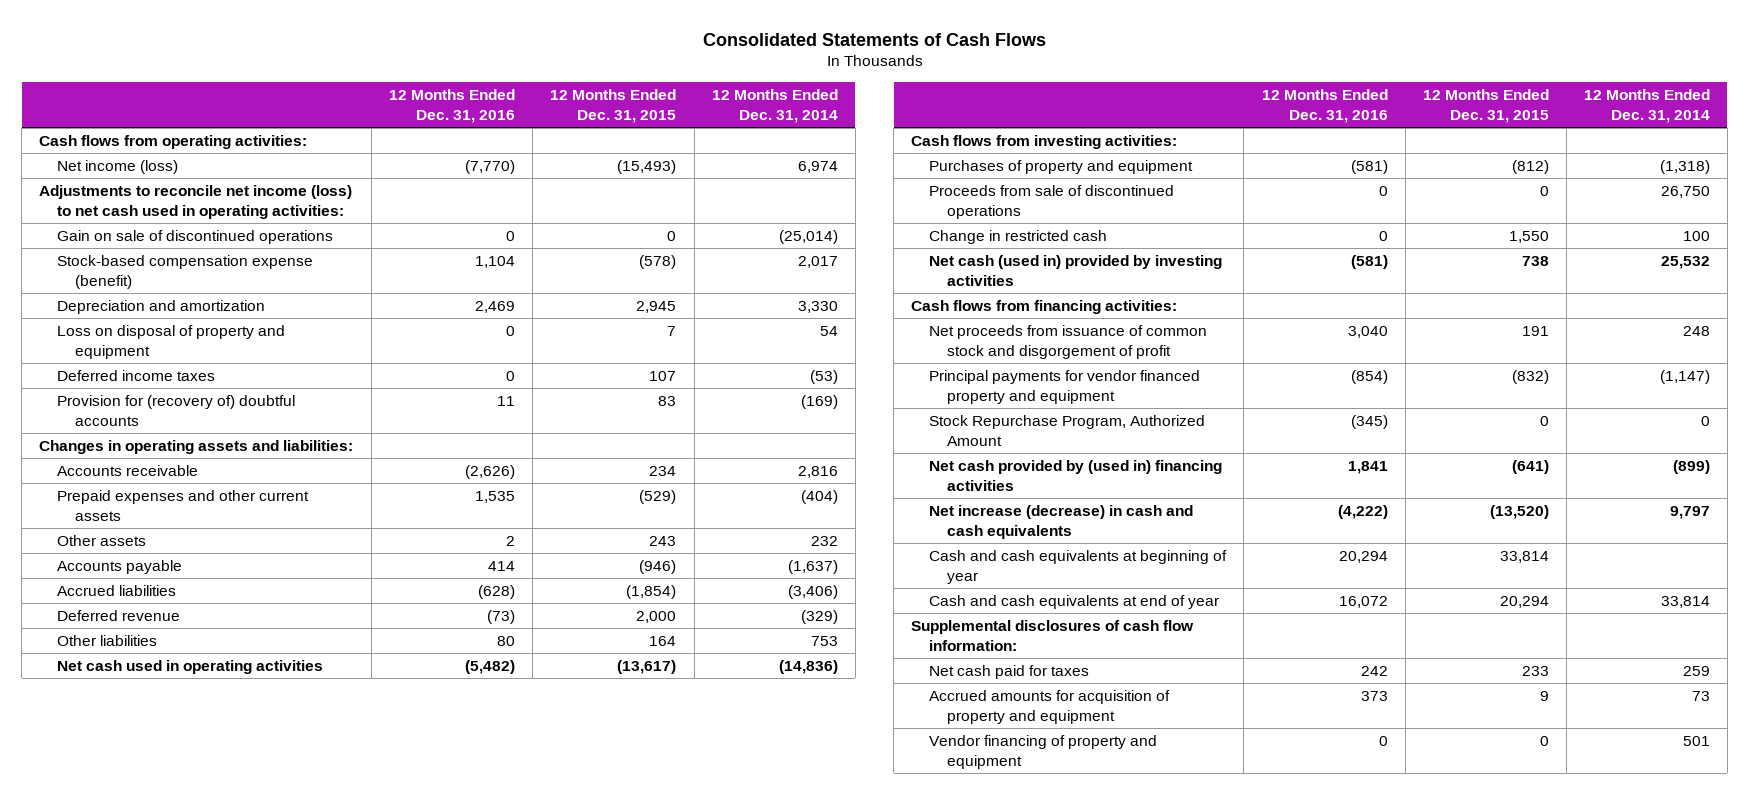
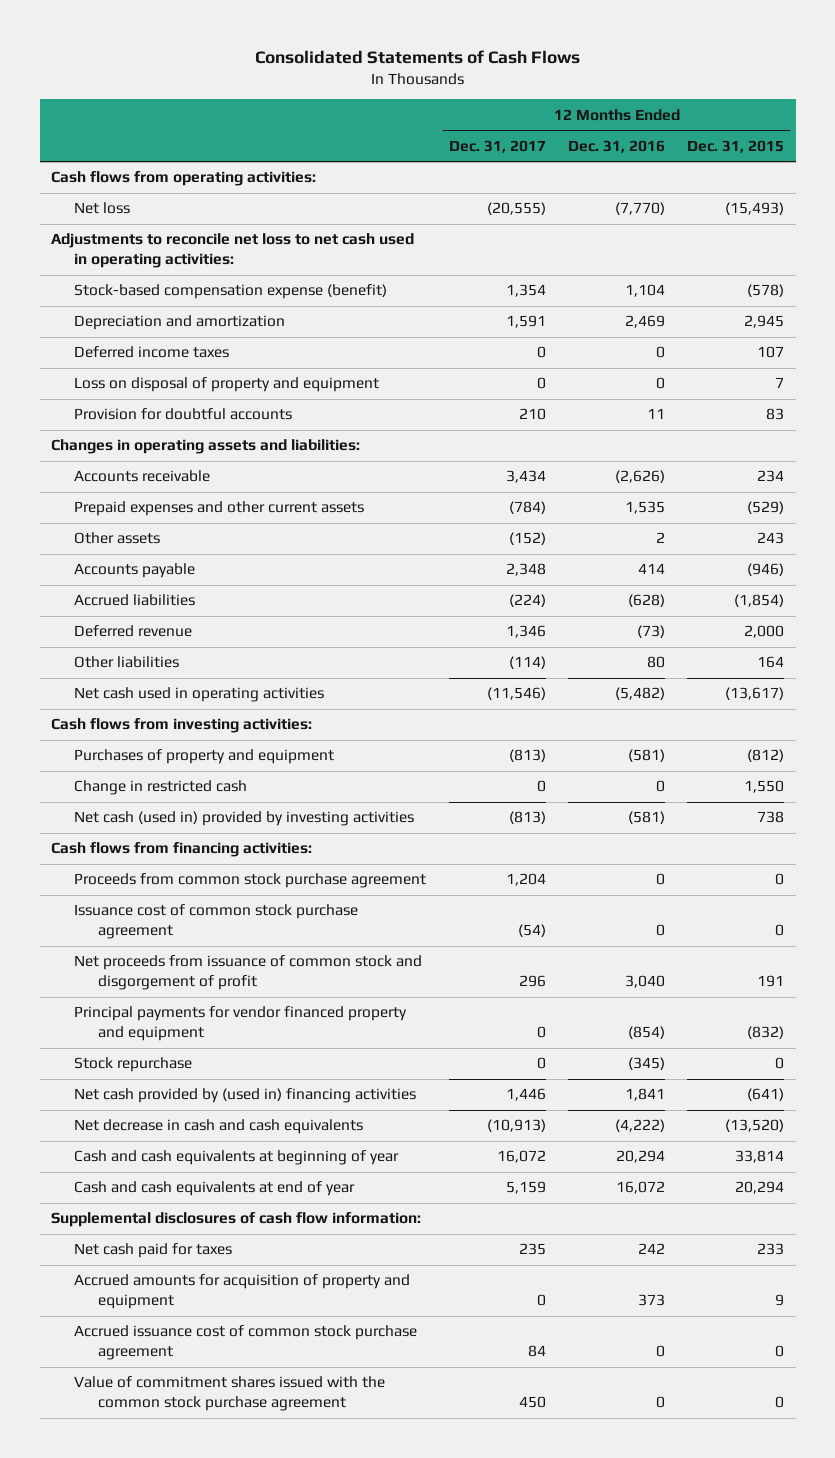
- | 12 Months Ended Dec. 31, 2016 | 12 Months Ended Dec. 31, 2015 | 12 Months Ended Dec. 31, 2014
+ | 12 Months Ended Dec. 31, 2017 | 12 Months Ended Dec. 31, 2016 | 12 Months Ended Dec. 31, 2015
- Net income (loss) | (7,770) | (15,493) | 6,974
- Adjustments to reconcile net income (loss) to net cash used in operating activities:
- Gain on sale of discontinued operations | 0 | 0 | (25,014)
+ Net loss | (20,555) | (7,770) | (15,493)
+ Adjustments to reconcile net loss to net cash used in operating activities:
- Provision for (recovery of) doubtful accounts | 11 | 83 | (169)
moved down: Loss on disposal of property and equipment | 0 | 0 | 7
+ Provision for doubtful accounts | 210 | 11 | 83
- Proceeds from sale of discontinued operations | 0 | 0 | 26,750
+ Proceeds from common stock purchase agreement | 1,204 | 0 | 0
+ Issuance cost of common stock purchase agreement | (54) | 0 | 0
- Stock Repurchase Program, Authorized Amount | (345) | 0 | 0
+ Stock repurchase | 0 | (345) | 0
- Net increase (decrease) in cash and cash equivalents | (4,222) | (13,520) | 9,797
+ Net decrease in cash and cash equivalents | (10,913) | (4,222) | (13,520)
- Vendor financing of property and equipment | 0 | 0 | 501
+ Accrued issuance cost of common stock purchase agreement | 84 | 0 | 0
+ Value of commitment shares issued with the common stock purchase agreement | 450 | 0 | 0

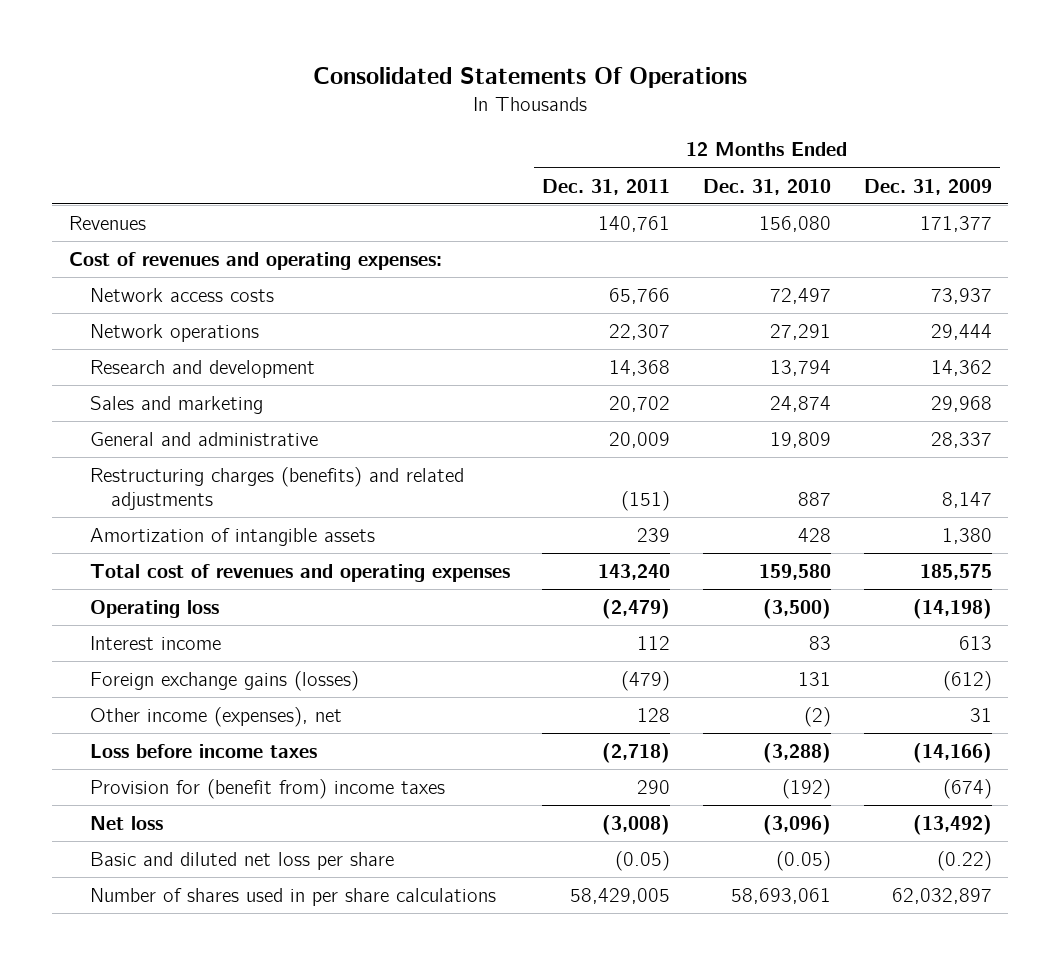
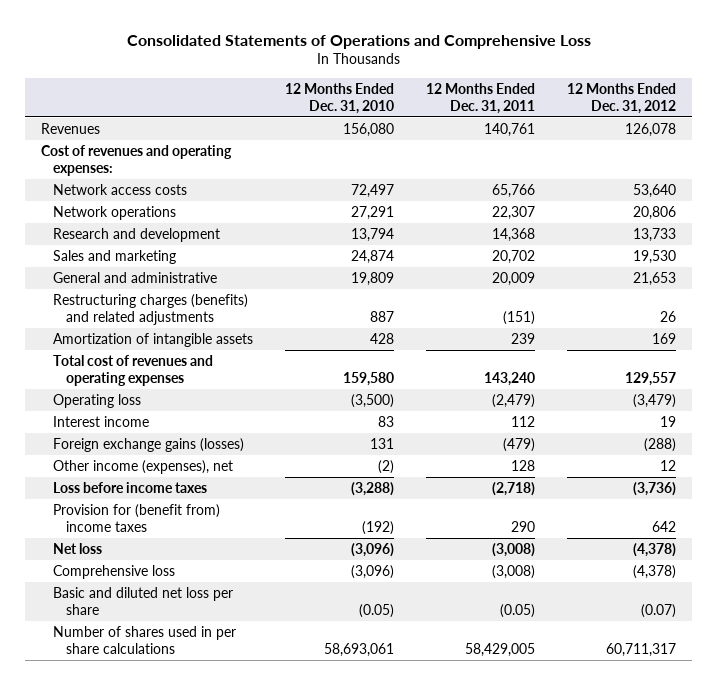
- Consolidated Statements Of Operations
+ Consolidated Statements of Operations and Comprehensive Loss
- | 12 Months Ended Dec. 31, 2011 | 12 Months Ended Dec. 31, 2010 | 12 Months Ended Dec. 31, 2009
+ | 12 Months Ended Dec. 31, 2010 | 12 Months Ended Dec. 31, 2011 | 12 Months Ended Dec. 31, 2012
+ Comprehensive loss | (3,096) | (3,008) | (4,378)

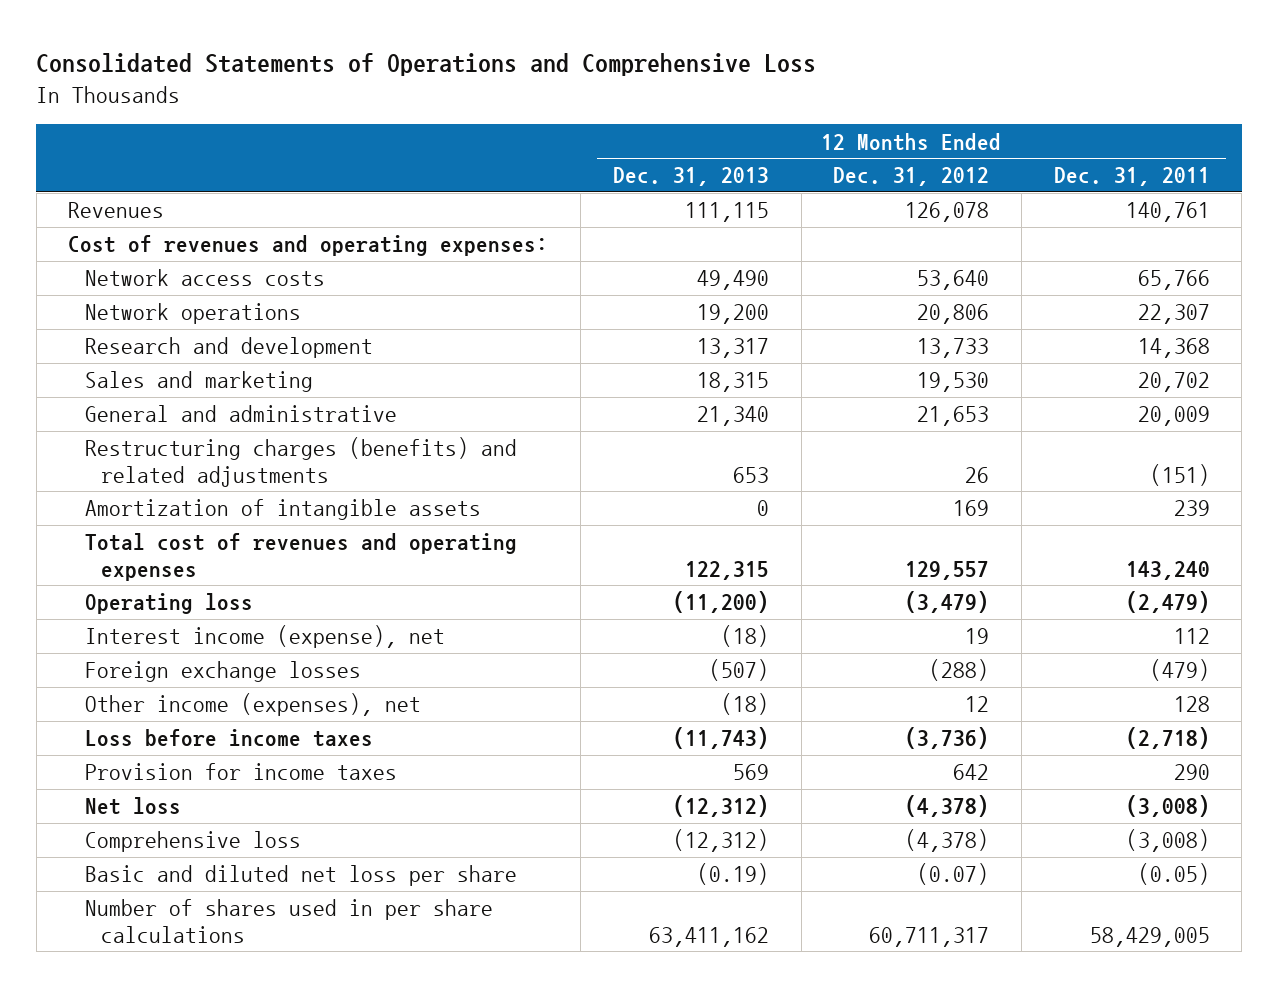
- | 12 Months Ended Dec. 31, 2010 | 12 Months Ended Dec. 31, 2011 | 12 Months Ended Dec. 31, 2012
+ | 12 Months Ended Dec. 31, 2013 | 12 Months Ended Dec. 31, 2012 | 12 Months Ended Dec. 31, 2011
- Interest income | 83 | 112 | 19
- Foreign exchange gains (losses) | 131 | (479) | (288)
+ Interest income (expense), net | (18) | 19 | 112
+ Foreign exchange losses | (507) | (288) | (479)
- Provision for (benefit from) income taxes | (192) | 290 | 642
+ Provision for income taxes | 569 | 642 | 290

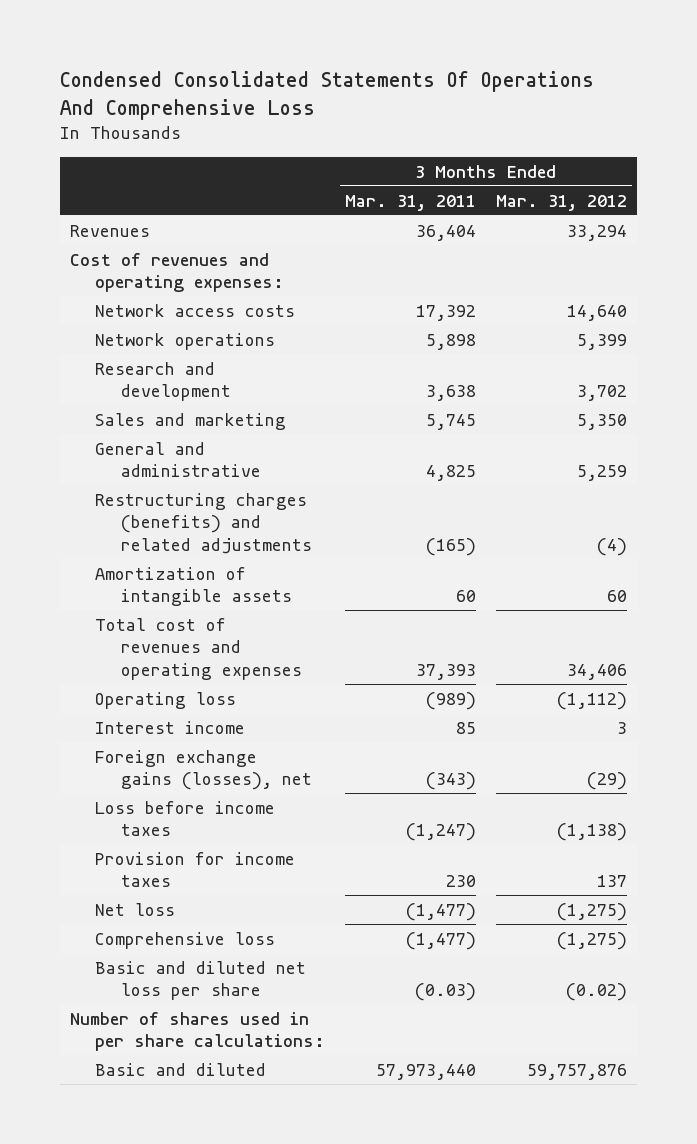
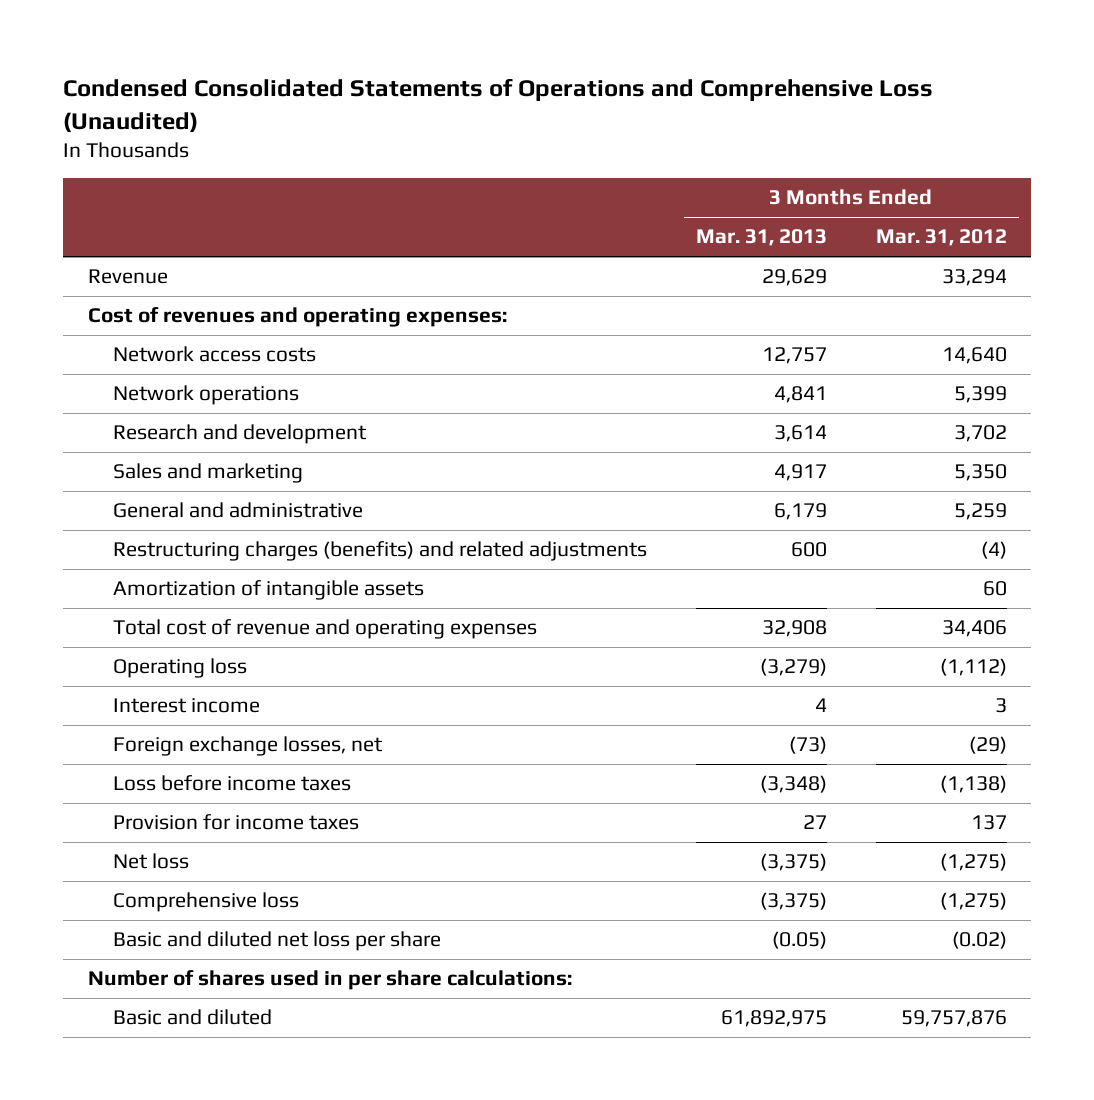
- Condensed Consolidated Statements Of Operations And Comprehensive Loss
+ Condensed Consolidated Statements of Operations and Comprehensive Loss (Unaudited)
- | 3 Months Ended Mar. 31, 2011 | 3 Months Ended Mar. 31, 2012
+ | 3 Months Ended Mar. 31, 2013 | 3 Months Ended Mar. 31, 2012
- Revenues | 36,404 | 33,294
+ Revenue | 29,629 | 33,294
- Total cost of revenues and operating expenses | 37,393 | 34,406
+ Total cost of revenue and operating expenses | 32,908 | 34,406
- Foreign exchange gains (losses), net | (343) | (29)
+ Foreign exchange losses, net | (73) | (29)

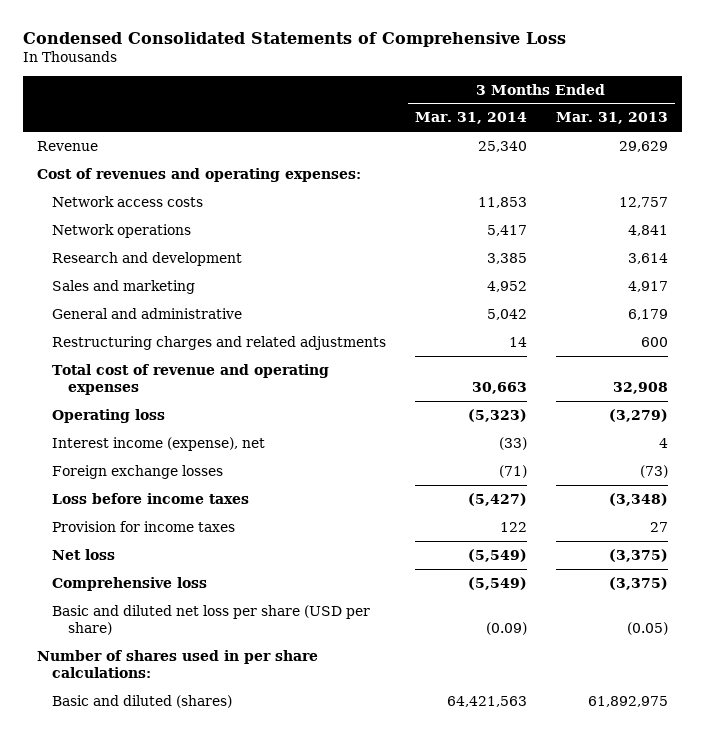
- Condensed Consolidated Statements of Operations and Comprehensive Loss (Unaudited)
+ Condensed Consolidated Statements of Comprehensive Loss
- | 3 Months Ended Mar. 31, 2013 | 3 Months Ended Mar. 31, 2012
+ | 3 Months Ended Mar. 31, 2014 | 3 Months Ended Mar. 31, 2013
- Restructuring charges (benefits) and related adjustments | 600 | (4)
- Amortization of intangible assets | | 60
+ Restructuring charges and related adjustments | 14 | 600
- Interest income | 4 | 3
- Foreign exchange losses, net | (73) | (29)
+ Interest income (expense), net | (33) | 4
+ Foreign exchange losses | (71) | (73)
- Basic and diluted net loss per share | (0.05) | (0.02)
+ Basic and diluted net loss per share (USD per share) | (0.09) | (0.05)
- Basic and diluted | 61,892,975 | 59,757,876
+ Basic and diluted (shares) | 64,421,563 | 61,892,975

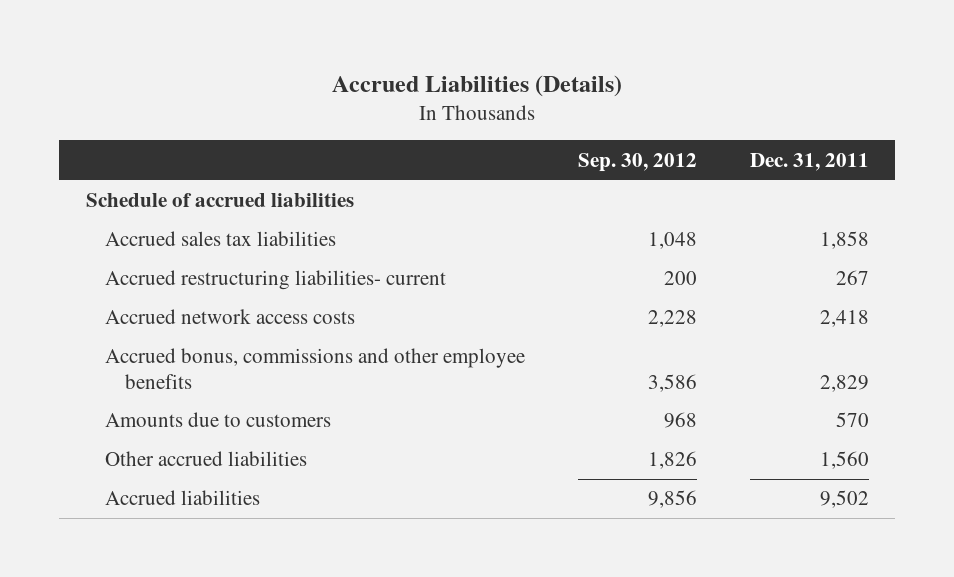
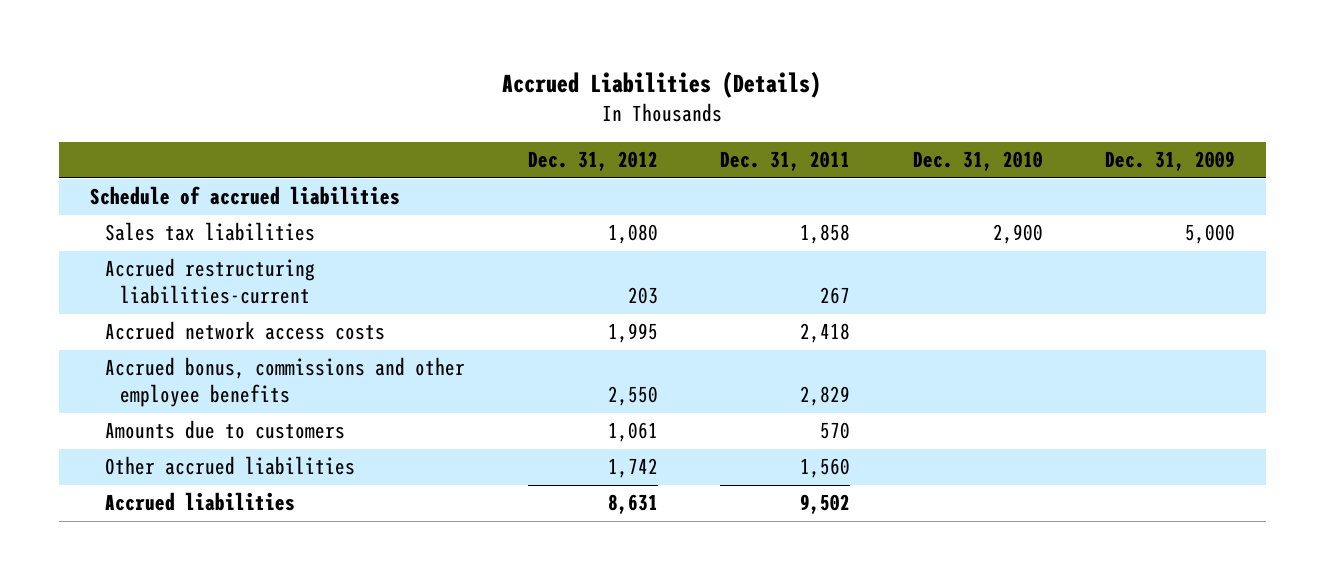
- | Sep. 30, 2012 | Dec. 31, 2011
+ | Dec. 31, 2012 | Dec. 31, 2011 | Dec. 31, 2010 | Dec. 31, 2009
- Accrued sales tax liabilities | 1,048 | 1,858
- Accrued restructuring liabilities- current | 200 | 267
+ Sales tax liabilities | 1,080 | 1,858 | 2,900 | 5,000
+ Accrued restructuring liabilities-current | 203 | 267 | |

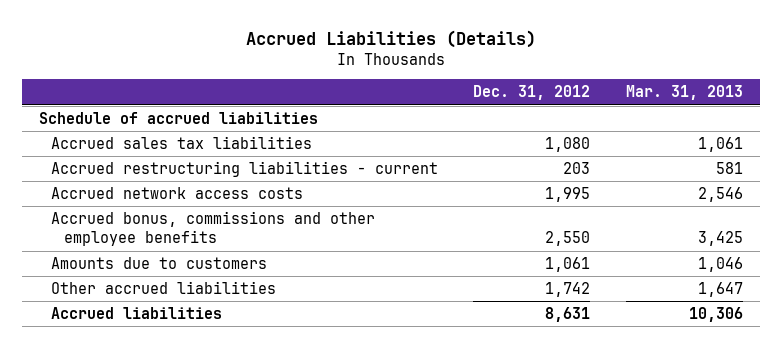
- | Dec. 31, 2012 | Dec. 31, 2011 | Dec. 31, 2010 | Dec. 31, 2009
+ | Dec. 31, 2012 | Mar. 31, 2013
- Sales tax liabilities | 1,080 | 1,858 | 2,900 | 5,000
- Accrued restructuring liabilities-current | 203 | 267 | |
+ Accrued sales tax liabilities | 1,080 | 1,061
+ Accrued restructuring liabilities - current | 203 | 581

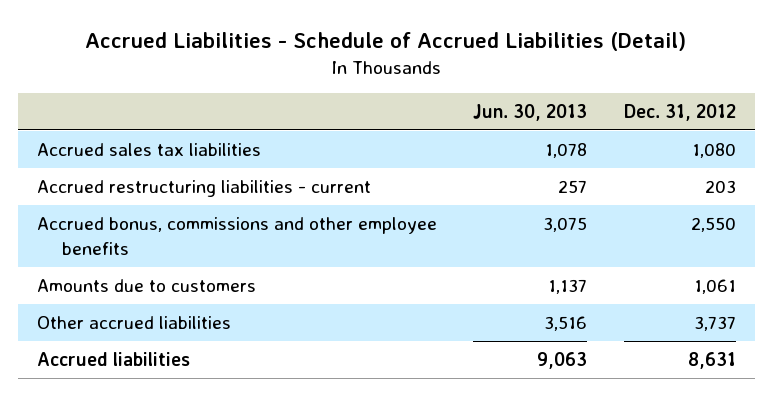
- Accrued Liabilities (Details)
+ Accrued Liabilities - Schedule of Accrued Liabilities (Detail)
- | Dec. 31, 2012 | Mar. 31, 2013
+ | Jun. 30, 2013 | Dec. 31, 2012
- Schedule of accrued liabilities
- Accrued network access costs | 1,995 | 2,546
- Other accrued liabilities | 1,742 | 1,647
+ Other accrued liabilities | 3,516 | 3,737

